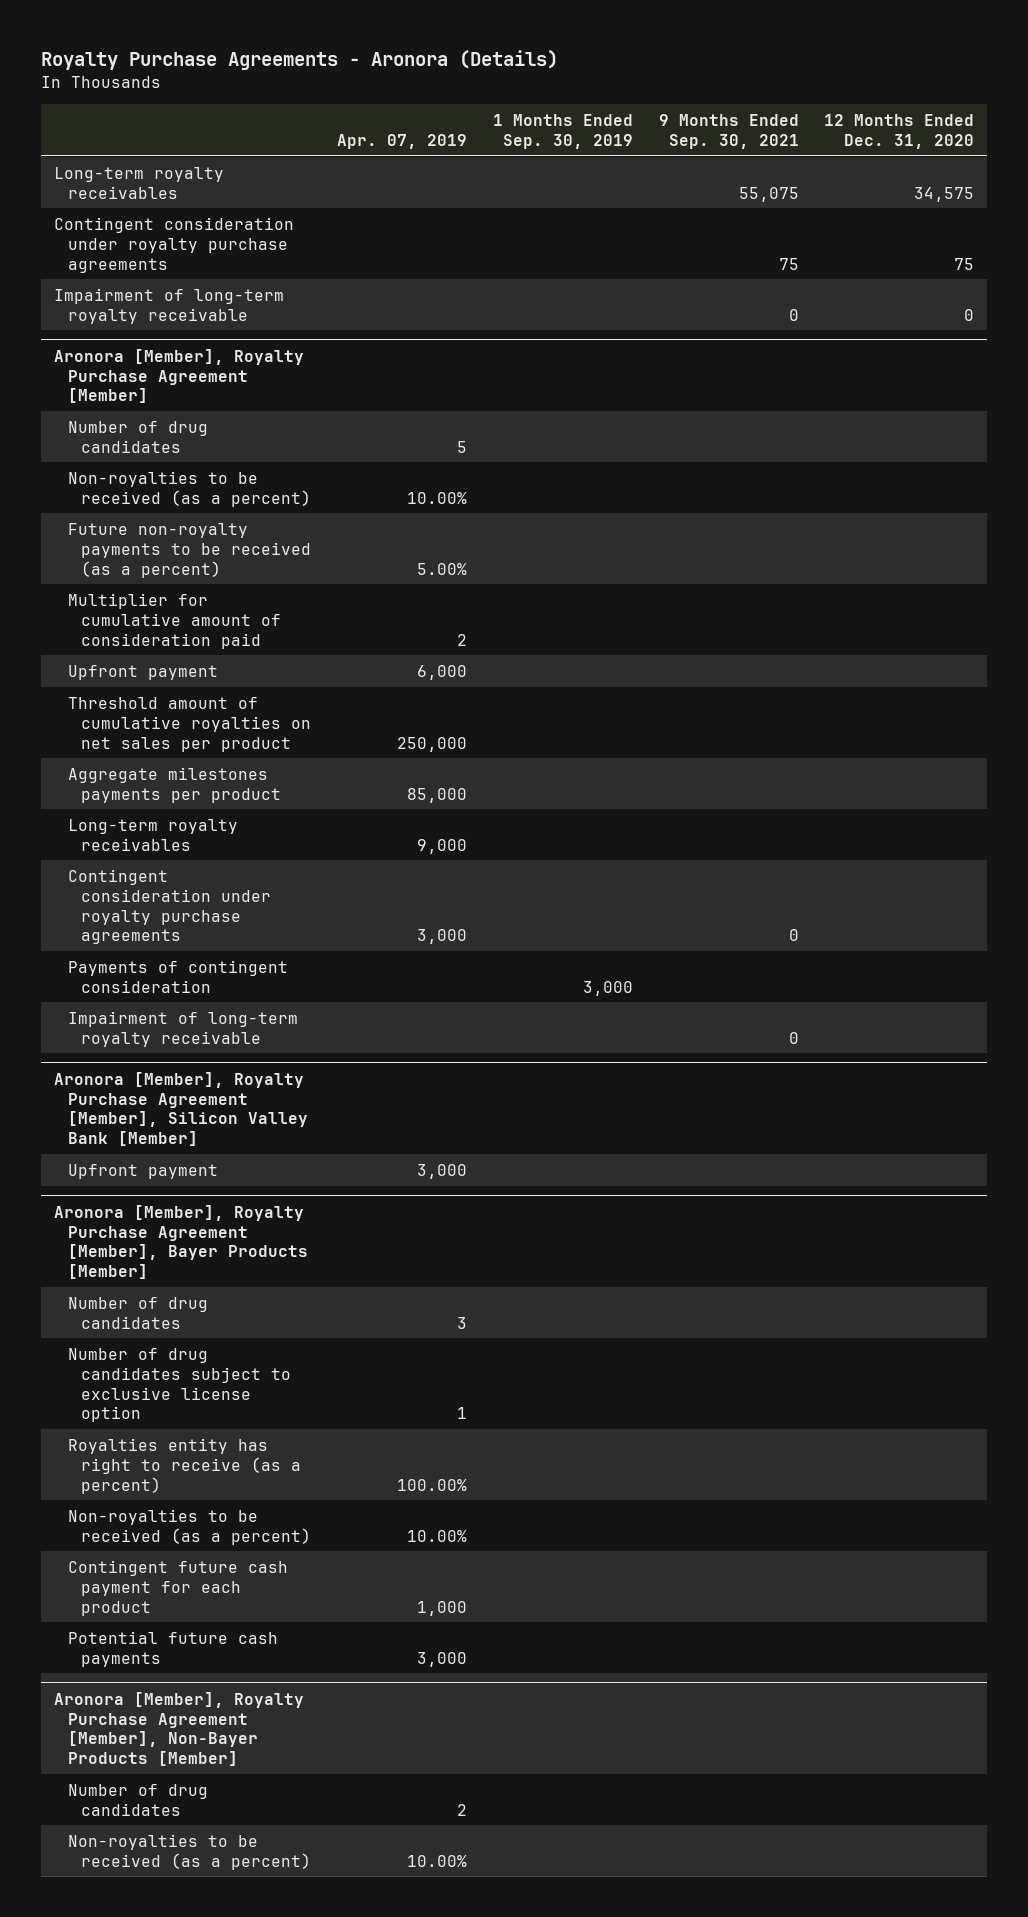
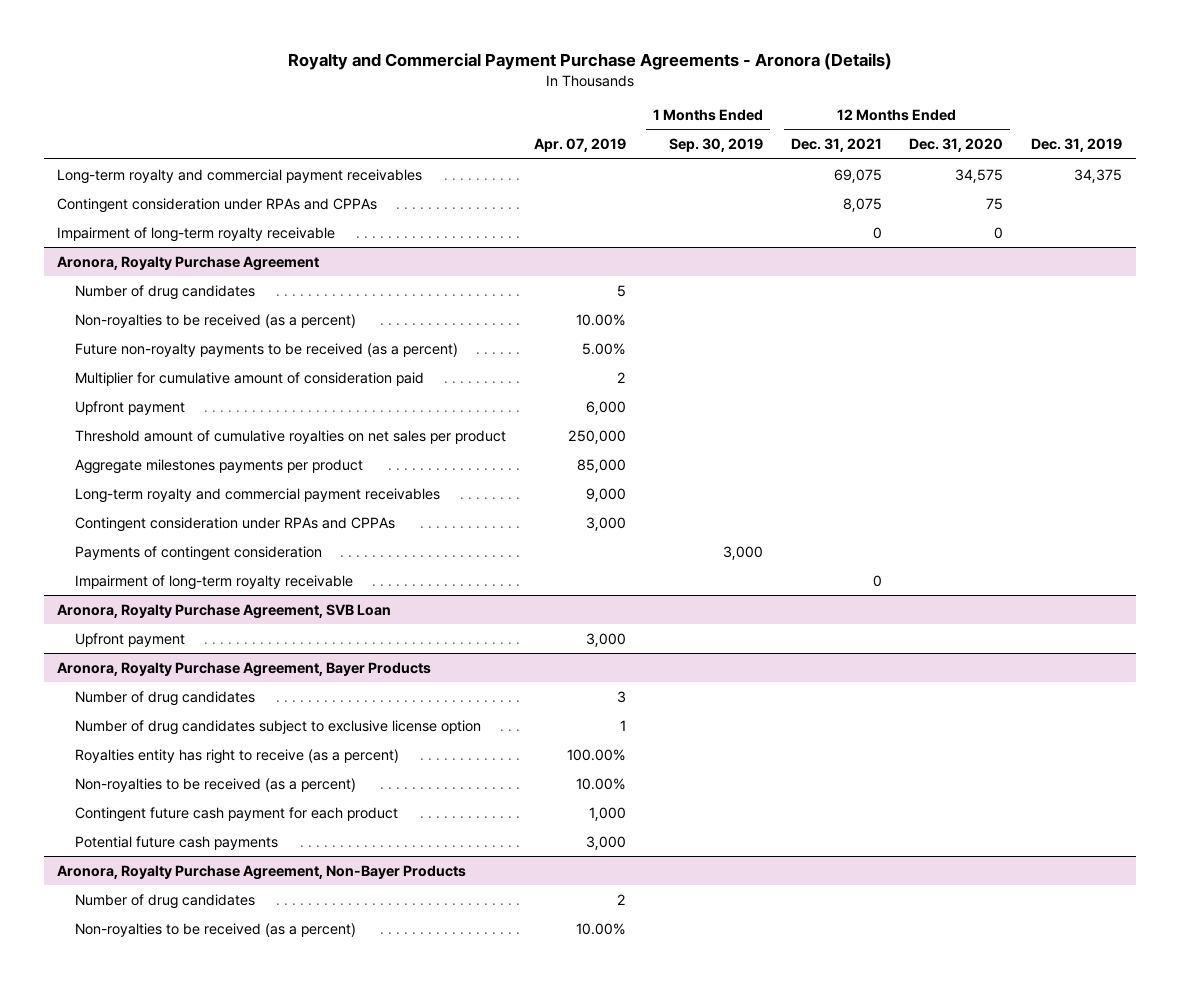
- Royalty Purchase Agreements - Aronora (Details)
+ Royalty and Commercial Payment Purchase Agreements - Aronora (Details)
- | Apr. 07, 2019 | 1 Months Ended Sep. 30, 2019 | 9 Months Ended Sep. 30, 2021 | 12 Months Ended Dec. 31, 2020
+ | Apr. 07, 2019 | 1 Months Ended Sep. 30, 2019 | 12 Months Ended Dec. 31, 2021 | 12 Months Ended Dec. 31, 2020 | Dec. 31, 2019
- Long-term royalty receivables | | | 55,075 | 34,575
- Contingent consideration under royalty purchase agreements | | | 75 | 75
+ Long-term royalty and commercial payment receivables | | | 69,075 | 34,575 | 34,375
+ Contingent consideration under RPAs and CPPAs | | | 8,075 | 75 |
- Aronora [Member], Royalty Purchase Agreement [Member]
+ Aronora, Royalty Purchase Agreement
- Long-term royalty receivables | 9,000 | | |
- Contingent consideration under royalty purchase agreements | 3,000 | | 0 |
+ Long-term royalty and commercial payment receivables | 9,000 | | | |
+ Contingent consideration under RPAs and CPPAs | 3,000 | | | |
- Aronora [Member], Royalty Purchase Agreement [Member], Silicon Valley Bank [Member]
+ Aronora, Royalty Purchase Agreement, SVB Loan
- Aronora [Member], Royalty Purchase Agreement [Member], Bayer Products [Member]
+ Aronora, Royalty Purchase Agreement, Bayer Products
- Aronora [Member], Royalty Purchase Agreement [Member], Non-Bayer Products [Member]
+ Aronora, Royalty Purchase Agreement, Non-Bayer Products

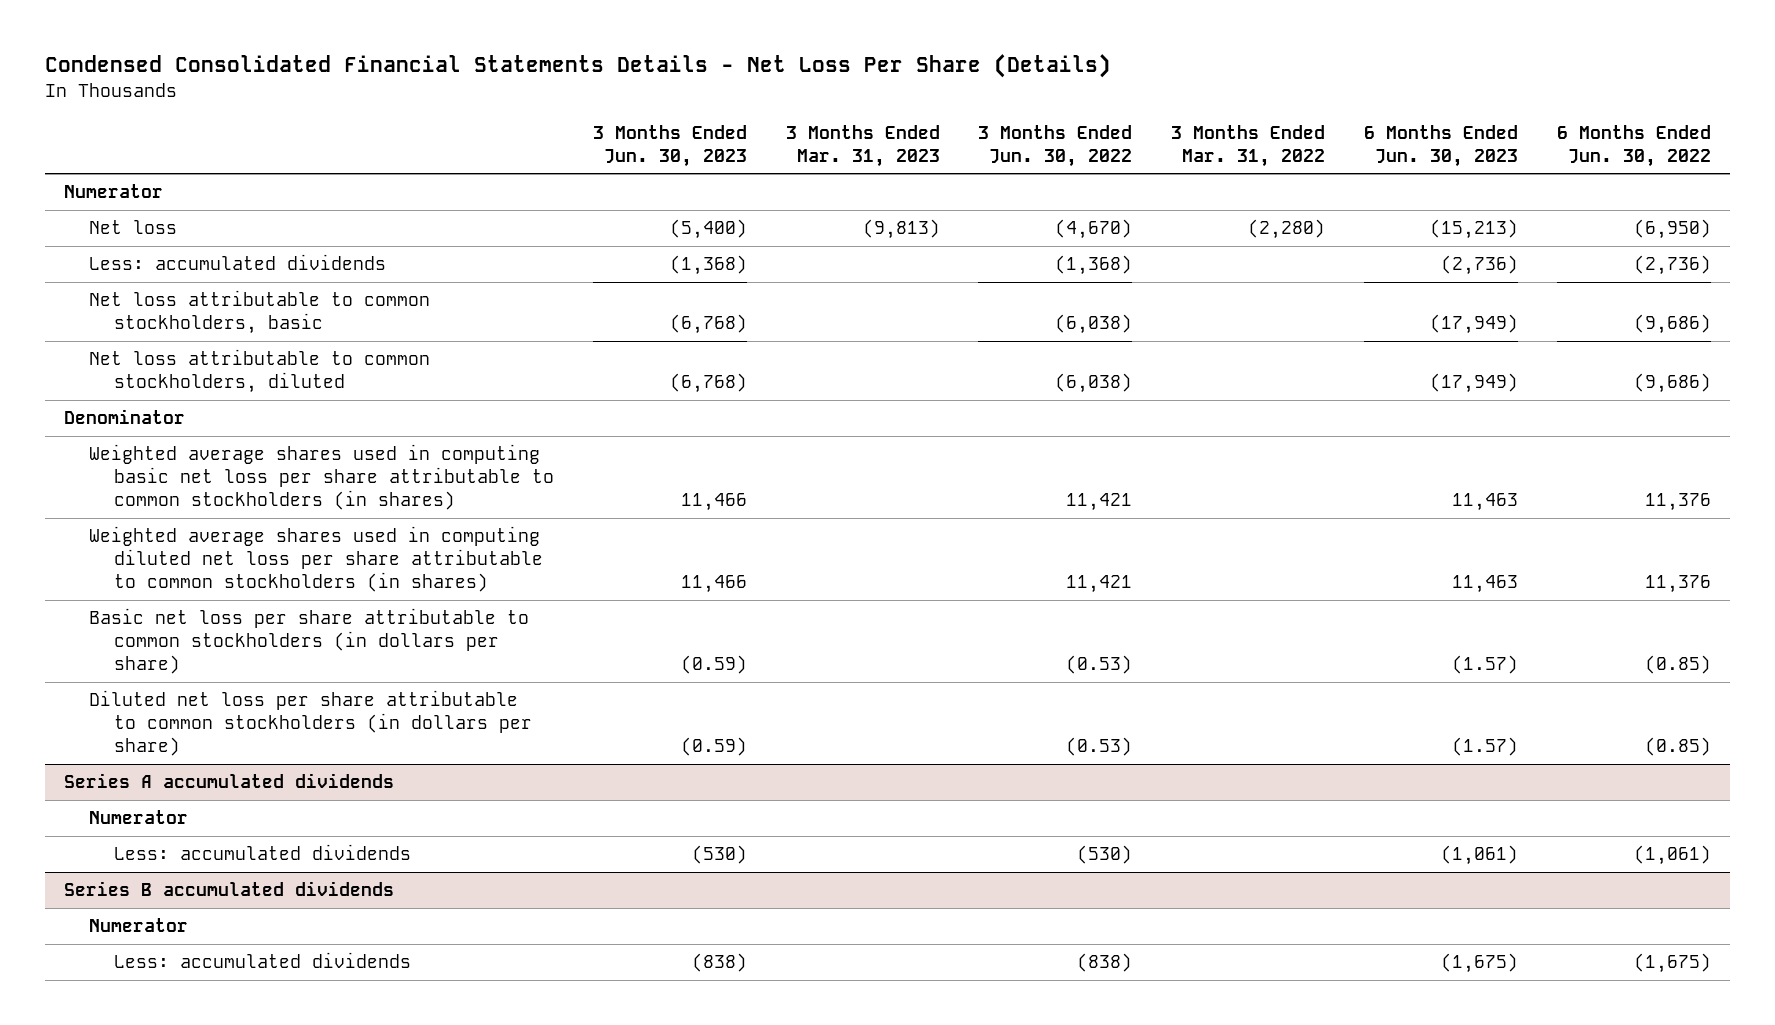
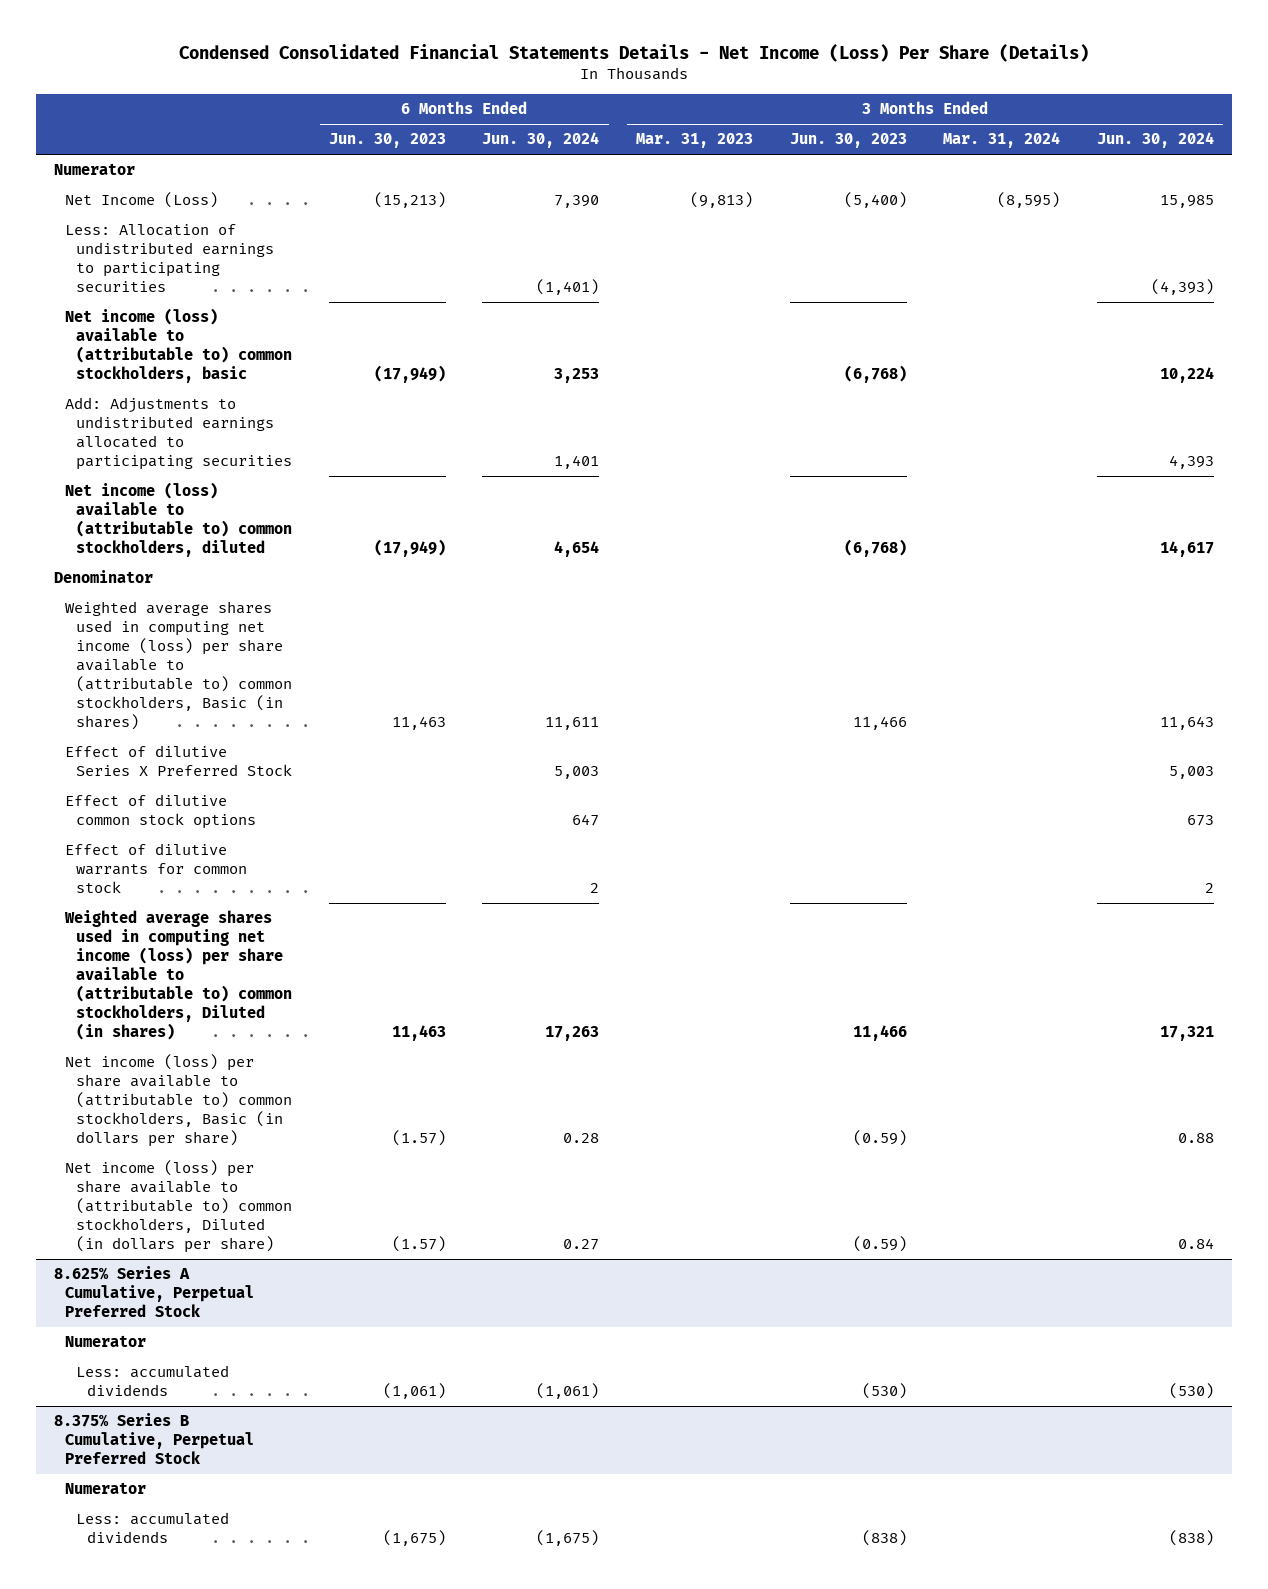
- Condensed Consolidated Financial Statements Details - Net Loss Per Share (Details)
+ Condensed Consolidated Financial Statements Details - Net Income (Loss) Per Share (Details)
- | 3 Months Ended Jun. 30, 2023 | 3 Months Ended Mar. 31, 2023 | 3 Months Ended Jun. 30, 2022 | 3 Months Ended Mar. 31, 2022 | 6 Months Ended Jun. 30, 2023 | 6 Months Ended Jun. 30, 2022
+ | 6 Months Ended Jun. 30, 2023 | 6 Months Ended Jun. 30, 2024 | 3 Months Ended Mar. 31, 2023 | 3 Months Ended Jun. 30, 2023 | 3 Months Ended Mar. 31, 2024 | 3 Months Ended Jun. 30, 2024
- Net loss | (5,400) | (9,813) | (4,670) | (2,280) | (15,213) | (6,950)
- Less: accumulated dividends | (1,368) | | (1,368) | | (2,736) | (2,736)
- Net loss attributable to common stockholders, basic | (6,768) | | (6,038) | | (17,949) | (9,686)
- Net loss attributable to common stockholders, diluted | (6,768) | | (6,038) | | (17,949) | (9,686)
+ Net Income (Loss) | (15,213) | 7,390 | (9,813) | (5,400) | (8,595) | 15,985
+ Less: Allocation of undistributed earnings to participating securities | | (1,401) | | | | (4,393)
+ Net income (loss) available to (attributable to) common stockholders, basic | (17,949) | 3,253 | | (6,768) | | 10,224
+ Add: Adjustments to undistributed earnings allocated to participating securities | | 1,401 | | | | 4,393
+ Net income (loss) available to (attributable to) common stockholders, diluted | (17,949) | 4,654 | | (6,768) | | 14,617
- Weighted average shares used in computing basic net loss per share attributable to common stockholders (in shares) | 11,466 | | 11,421 | | 11,463 | 11,376
- Weighted average shares used in computing diluted net loss per share attributable to common stockholders (in shares) | 11,466 | | 11,421 | | 11,463 | 11,376
- Basic net loss per share attributable to common stockholders (in dollars per share) | (0.59) | | (0.53) | | (1.57) | (0.85)
- Diluted net loss per share attributable to common stockholders (in dollars per share) | (0.59) | | (0.53) | | (1.57) | (0.85)
- Series A accumulated dividends
+ Weighted average shares used in computing net income (loss) per share available to (attributable to) common stockholders, Basic (in shares) | 11,463 | 11,611 | | 11,466 | | 11,643
+ Effect of dilutive Series X Preferred Stock | | 5,003 | | | | 5,003
+ Effect of dilutive common stock options | | 647 | | | | 673
+ Effect of dilutive warrants for common stock | | 2 | | | | 2
+ Weighted average shares used in computing net income (loss) per share available to (attributable to) common stockholders, Diluted (in shares) | 11,463 | 17,263 | | 11,466 | | 17,321
+ Net income (loss) per share available to (attributable to) common stockholders, Basic (in dollars per share) | (1.57) | 0.28 | | (0.59) | | 0.88
+ Net income (loss) per share available to (attributable to) common stockholders, Diluted (in dollars per share) | (1.57) | 0.27 | | (0.59) | | 0.84
+ 8.625% Series A Cumulative, Perpetual Preferred Stock
- Series B accumulated dividends
+ 8.375% Series B Cumulative, Perpetual Preferred Stock

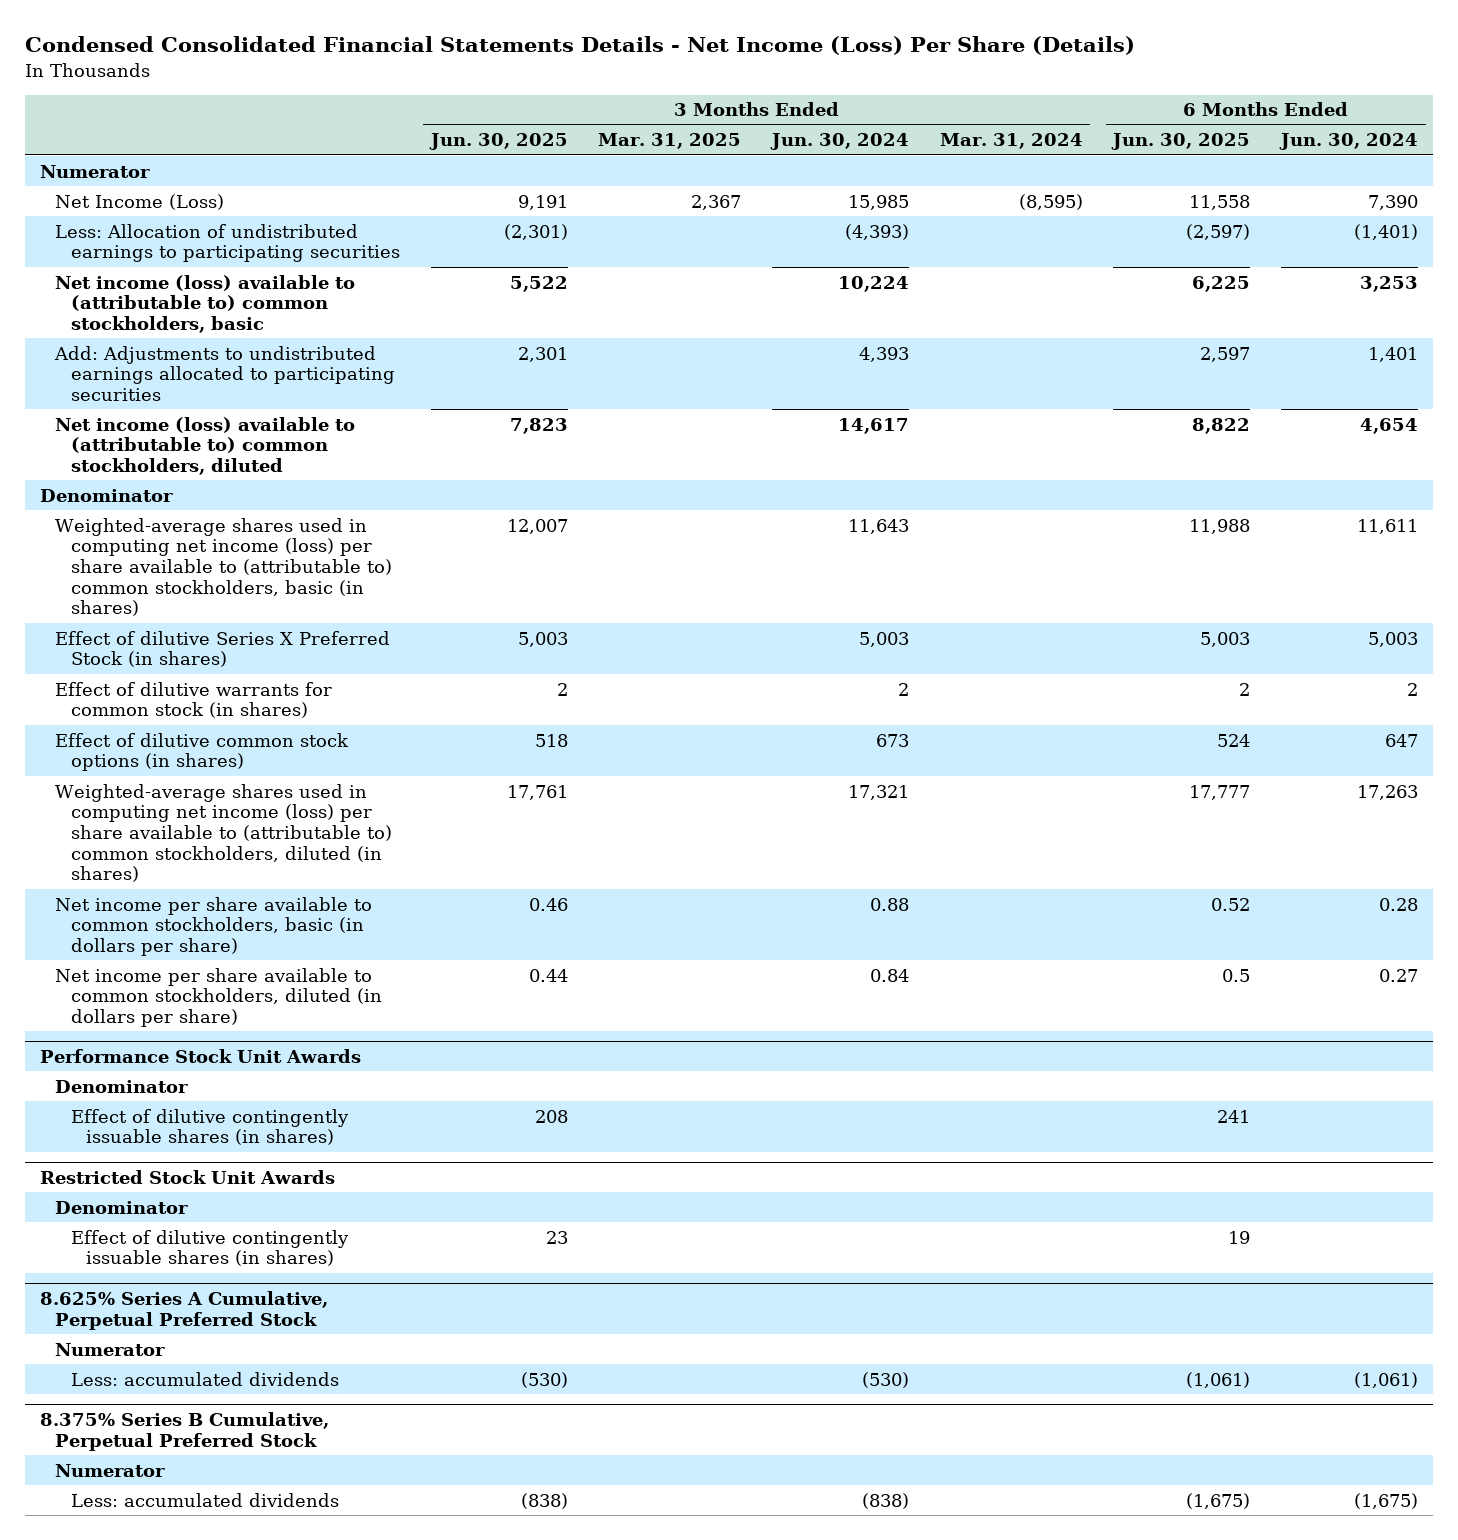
- | 6 Months Ended Jun. 30, 2023 | 6 Months Ended Jun. 30, 2024 | 3 Months Ended Mar. 31, 2023 | 3 Months Ended Jun. 30, 2023 | 3 Months Ended Mar. 31, 2024 | 3 Months Ended Jun. 30, 2024
+ | 3 Months Ended Jun. 30, 2025 | 3 Months Ended Mar. 31, 2025 | 3 Months Ended Jun. 30, 2024 | 3 Months Ended Mar. 31, 2024 | 6 Months Ended Jun. 30, 2025 | 6 Months Ended Jun. 30, 2024
- Weighted average shares used in computing net income (loss) per share available to (attributable to) common stockholders, Basic (in shares) | 11,463 | 11,611 | | 11,466 | | 11,643
- Effect of dilutive Series X Preferred Stock | | 5,003 | | | | 5,003
- Effect of dilutive common stock options | | 647 | | | | 673
- Effect of dilutive warrants for common stock | | 2 | | | | 2
- Weighted average shares used in computing net income (loss) per share available to (attributable to) common stockholders, Diluted (in shares) | 11,463 | 17,263 | | 11,466 | | 17,321
- Net income (loss) per share available to (attributable to) common stockholders, Basic (in dollars per share) | (1.57) | 0.28 | | (0.59) | | 0.88
- Net income (loss) per share available to (attributable to) common stockholders, Diluted (in dollars per share) | (1.57) | 0.27 | | (0.59) | | 0.84
+ Weighted-average shares used in computing net income (loss) per share available to (attributable to) common stockholders, basic (in shares) | 12,007 | | 11,643 | | 11,988 | 11,611
+ Effect of dilutive Series X Preferred Stock (in shares) | 5,003 | | 5,003 | | 5,003 | 5,003
+ Effect of dilutive warrants for common stock (in shares) | 2 | | 2 | | 2 | 2
+ Effect of dilutive common stock options (in shares) | 518 | | 673 | | 524 | 647
+ Weighted-average shares used in computing net income (loss) per share available to (attributable to) common stockholders, diluted (in shares) | 17,761 | | 17,321 | | 17,777 | 17,263
+ Net income per share available to common stockholders, basic (in dollars per share) | 0.46 | | 0.88 | | 0.52 | 0.28
+ Net income per share available to common stockholders, diluted (in dollars per share) | 0.44 | | 0.84 | | 0.5 | 0.27
+ Performance Stock Unit Awards
+ Denominator
+ Effect of dilutive contingently issuable shares (in shares) | 208 | | | | 241 |
+ Restricted Stock Unit Awards
+ Denominator
+ Effect of dilutive contingently issuable shares (in shares) | 23 | | | | 19 |

